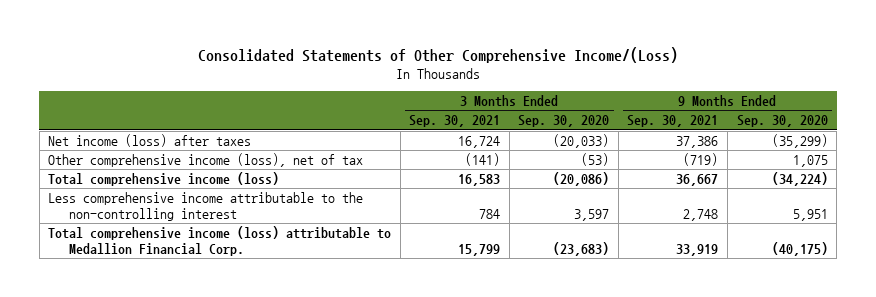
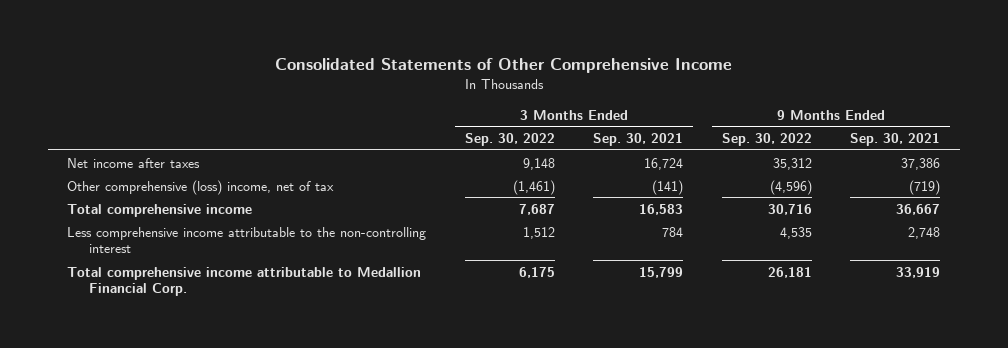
- Consolidated Statements of Other Comprehensive Income/(Loss)
+ Consolidated Statements of Other Comprehensive Income
- | 3 Months Ended Sep. 30, 2021 | 3 Months Ended Sep. 30, 2020 | 9 Months Ended Sep. 30, 2021 | 9 Months Ended Sep. 30, 2020
+ | 3 Months Ended Sep. 30, 2022 | 3 Months Ended Sep. 30, 2021 | 9 Months Ended Sep. 30, 2022 | 9 Months Ended Sep. 30, 2021
- Net income (loss) after taxes | 16,724 | (20,033) | 37,386 | (35,299)
- Other comprehensive income (loss), net of tax | (141) | (53) | (719) | 1,075
- Total comprehensive income (loss) | 16,583 | (20,086) | 36,667 | (34,224)
+ Net income after taxes | 9,148 | 16,724 | 35,312 | 37,386
+ Other comprehensive (loss) income, net of tax | (1,461) | (141) | (4,596) | (719)
+ Total comprehensive income | 7,687 | 16,583 | 30,716 | 36,667
- Total comprehensive income (loss) attributable to Medallion Financial Corp. | 15,799 | (23,683) | 33,919 | (40,175)
+ Total comprehensive income attributable to Medallion Financial Corp. | 6,175 | 15,799 | 26,181 | 33,919

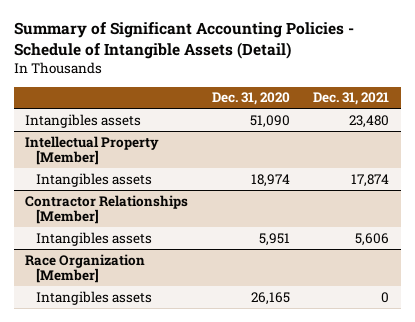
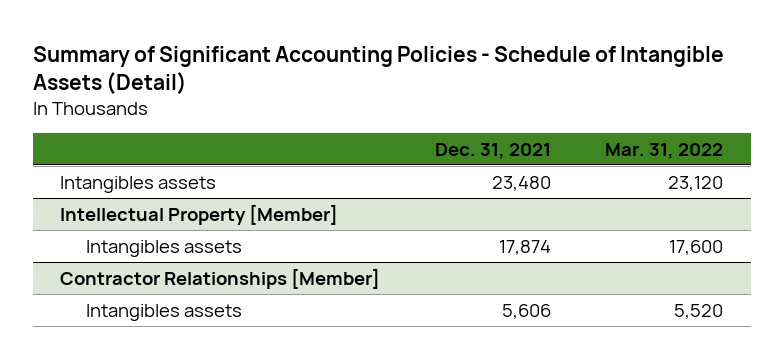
- | Dec. 31, 2020 | Dec. 31, 2021
+ | Dec. 31, 2021 | Mar. 31, 2022
- Race Organization [Member]
- Intangibles assets | 26,165 | 0

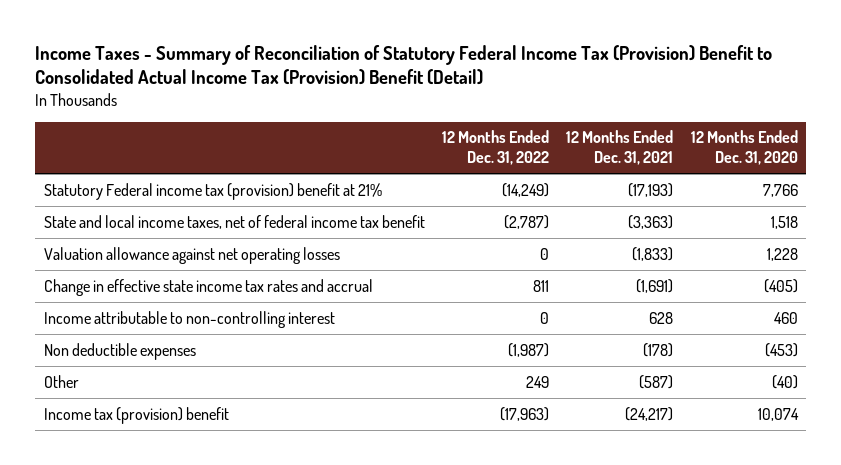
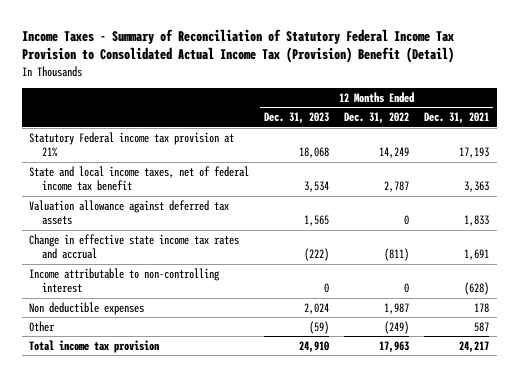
- Income Taxes - Summary of Reconciliation of Statutory Federal Income Tax (Provision) Benefit to Consolidated Actual Income Tax (Provision) Benefit (Detail)
+ Income Taxes - Summary of Reconciliation of Statutory Federal Income Tax Provision to Consolidated Actual Income Tax (Provision) Benefit (Detail)
- | 12 Months Ended Dec. 31, 2022 | 12 Months Ended Dec. 31, 2021 | 12 Months Ended Dec. 31, 2020
+ | 12 Months Ended Dec. 31, 2023 | 12 Months Ended Dec. 31, 2022 | 12 Months Ended Dec. 31, 2021
- Statutory Federal income tax (provision) benefit at 21% | (14,249) | (17,193) | 7,766
- State and local income taxes, net of federal income tax benefit | (2,787) | (3,363) | 1,518
- Valuation allowance against net operating losses | 0 | (1,833) | 1,228
- Change in effective state income tax rates and accrual | 811 | (1,691) | (405)
- Income attributable to non-controlling interest | 0 | 628 | 460
- Non deductible expenses | (1,987) | (178) | (453)
- Other | 249 | (587) | (40)
- Income tax (provision) benefit | (17,963) | (24,217) | 10,074
+ Statutory Federal income tax provision at 21% | 18,068 | 14,249 | 17,193
+ State and local income taxes, net of federal income tax benefit | 3,534 | 2,787 | 3,363
+ Valuation allowance against deferred tax assets | 1,565 | 0 | 1,833
+ Change in effective state income tax rates and accrual | (222) | (811) | 1,691
+ Income attributable to non-controlling interest | 0 | 0 | (628)
+ Non deductible expenses | 2,024 | 1,987 | 178
+ Other | (59) | (249) | 587
+ Total income tax provision | 24,910 | 17,963 | 24,217

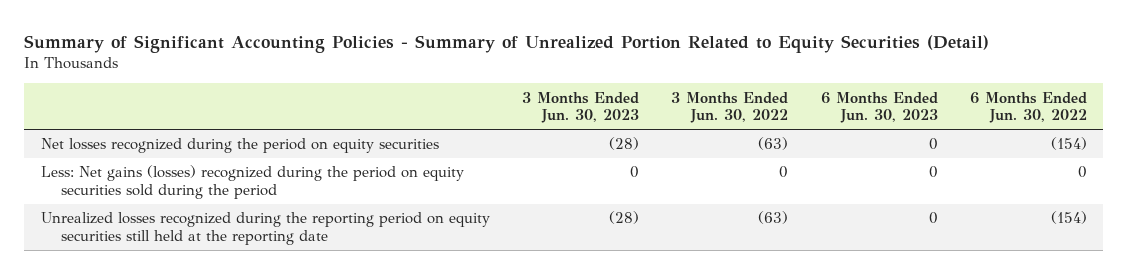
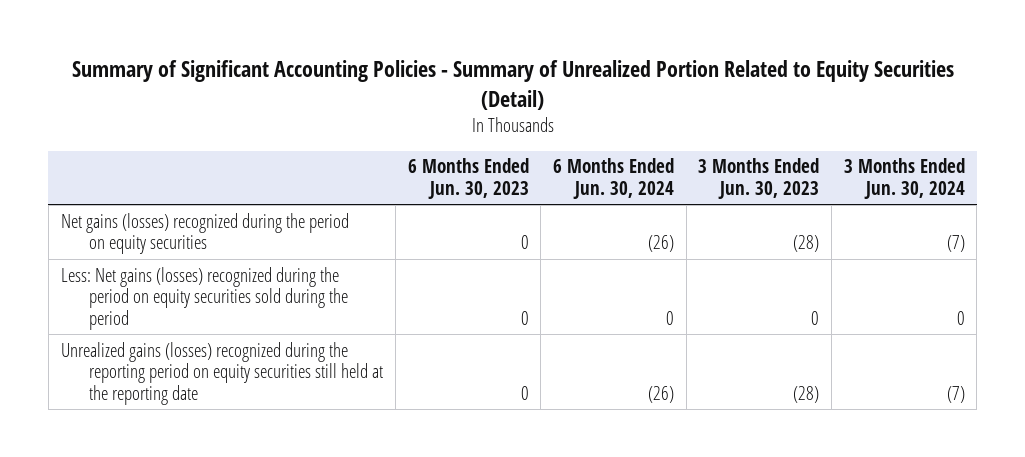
- | 3 Months Ended Jun. 30, 2023 | 3 Months Ended Jun. 30, 2022 | 6 Months Ended Jun. 30, 2023 | 6 Months Ended Jun. 30, 2022
+ | 6 Months Ended Jun. 30, 2023 | 6 Months Ended Jun. 30, 2024 | 3 Months Ended Jun. 30, 2023 | 3 Months Ended Jun. 30, 2024
- Net losses recognized during the period on equity securities | (28) | (63) | 0 | (154)
+ Net gains (losses) recognized during the period on equity securities | 0 | (26) | (28) | (7)
- Unrealized losses recognized during the reporting period on equity securities still held at the reporting date | (28) | (63) | 0 | (154)
+ Unrealized gains (losses) recognized during the reporting period on equity securities still held at the reporting date | 0 | (26) | (28) | (7)

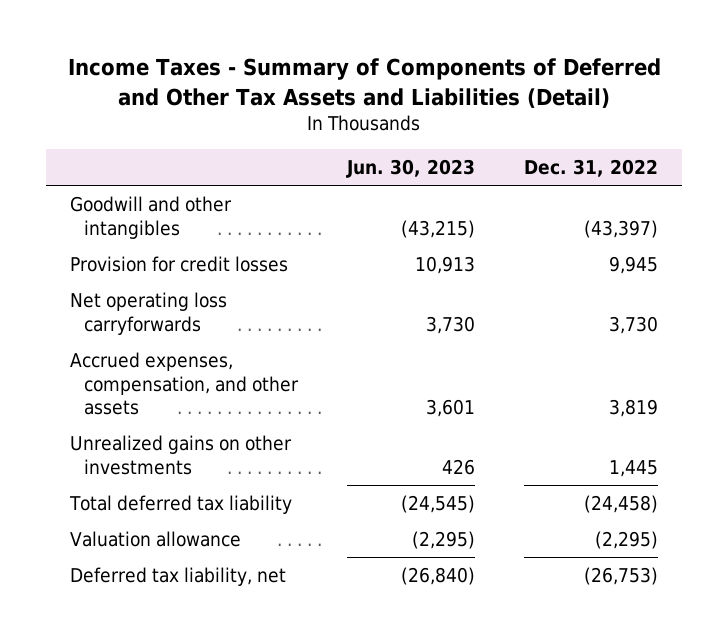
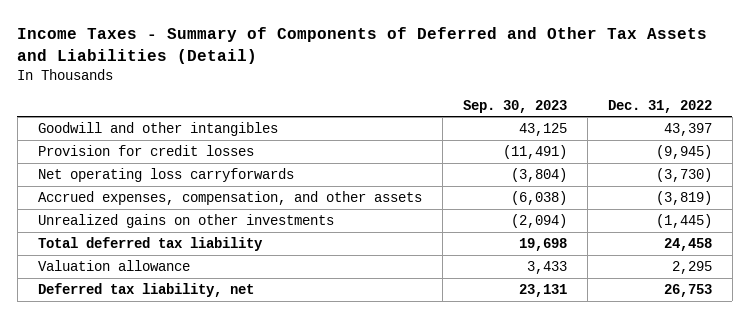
- | Jun. 30, 2023 | Dec. 31, 2022
+ | Sep. 30, 2023 | Dec. 31, 2022
- Goodwill and other intangibles | (43,215) | (43,397)
- Provision for credit losses | 10,913 | 9,945
- Net operating loss carryforwards | 3,730 | 3,730
- Accrued expenses, compensation, and other assets | 3,601 | 3,819
- Unrealized gains on other investments | 426 | 1,445
- Total deferred tax liability | (24,545) | (24,458)
- Valuation allowance | (2,295) | (2,295)
- Deferred tax liability, net | (26,840) | (26,753)
+ Goodwill and other intangibles | 43,125 | 43,397
+ Provision for credit losses | (11,491) | (9,945)
+ Net operating loss carryforwards | (3,804) | (3,730)
+ Accrued expenses, compensation, and other assets | (6,038) | (3,819)
+ Unrealized gains on other investments | (2,094) | (1,445)
+ Total deferred tax liability | 19,698 | 24,458
+ Valuation allowance | 3,433 | 2,295
+ Deferred tax liability, net | 23,131 | 26,753

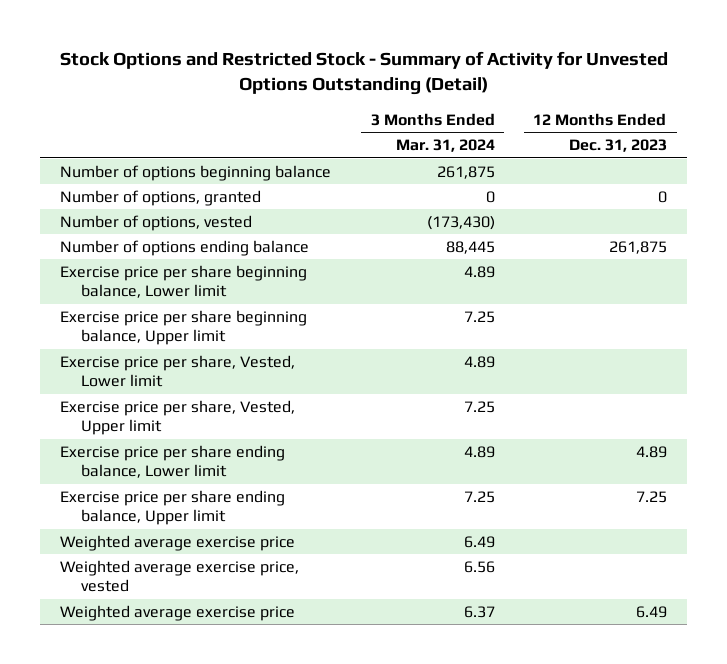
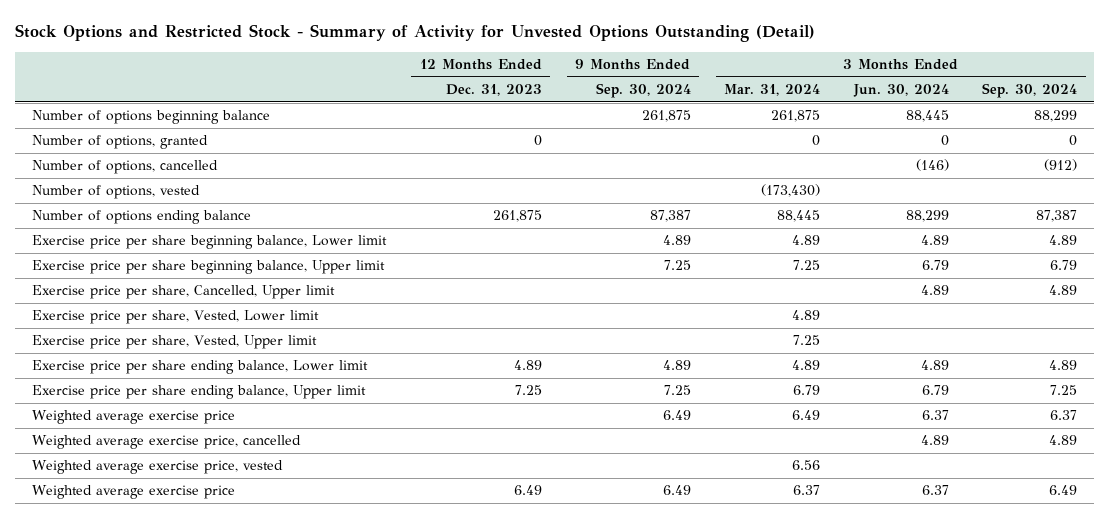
- | 3 Months Ended Mar. 31, 2024 | 12 Months Ended Dec. 31, 2023
+ | 12 Months Ended Dec. 31, 2023 | 9 Months Ended Sep. 30, 2024 | 3 Months Ended Mar. 31, 2024 | 3 Months Ended Jun. 30, 2024 | 3 Months Ended Sep. 30, 2024
+ Number of options, cancelled | | | | (146) | (912)
+ Exercise price per share, Cancelled, Upper limit | | | | 4.89 | 4.89
- Exercise price per share ending balance, Upper limit | 7.25 | 7.25
+ Exercise price per share ending balance, Upper limit | 7.25 | 7.25 | 6.79 | 6.79 | 7.25
+ Weighted average exercise price, cancelled | | | | 4.89 | 4.89

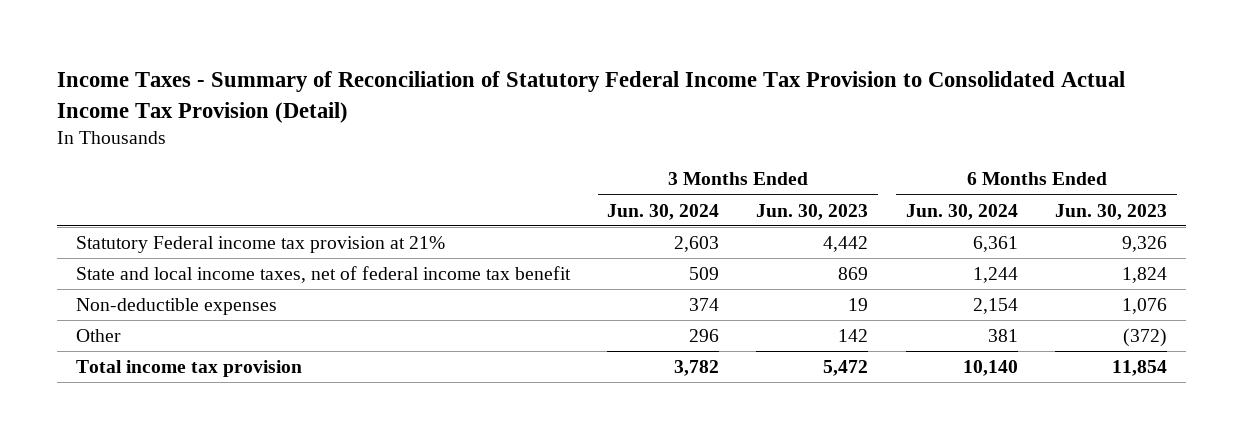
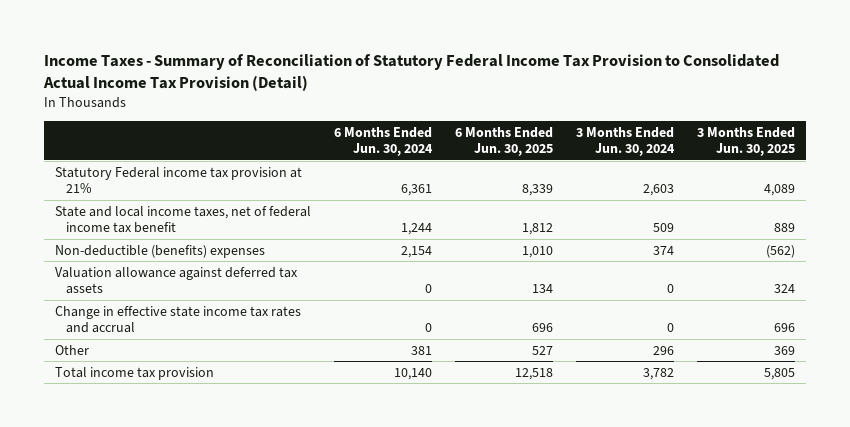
- | 3 Months Ended Jun. 30, 2024 | 3 Months Ended Jun. 30, 2023 | 6 Months Ended Jun. 30, 2024 | 6 Months Ended Jun. 30, 2023
+ | 6 Months Ended Jun. 30, 2024 | 6 Months Ended Jun. 30, 2025 | 3 Months Ended Jun. 30, 2024 | 3 Months Ended Jun. 30, 2025
- Non-deductible expenses | 374 | 19 | 2,154 | 1,076
+ Non-deductible (benefits) expenses | 2,154 | 1,010 | 374 | (562)
+ Valuation allowance against deferred tax assets | 0 | 134 | 0 | 324
+ Change in effective state income tax rates and accrual | 0 | 696 | 0 | 696

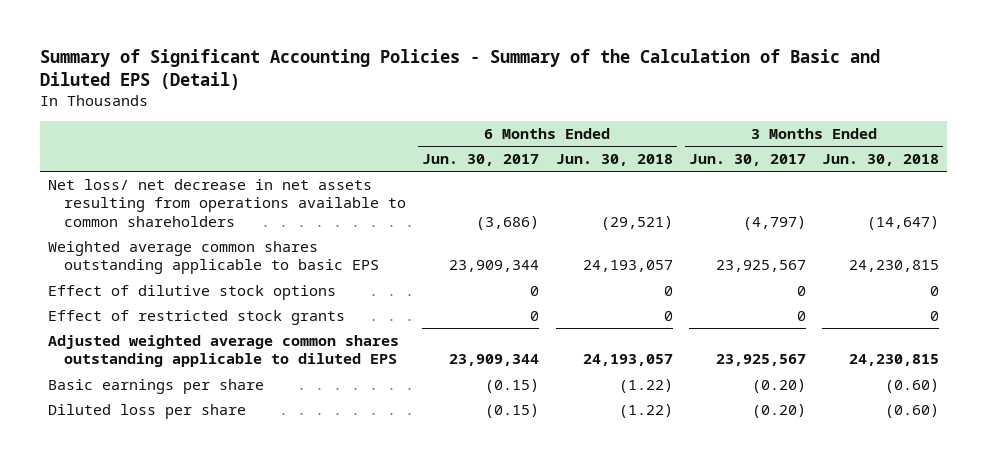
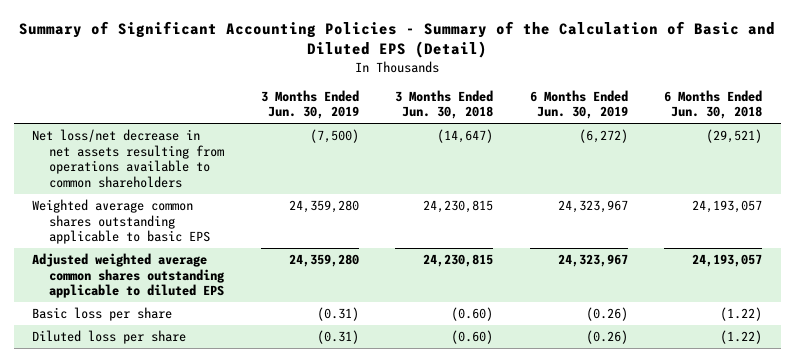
- | 6 Months Ended Jun. 30, 2017 | 6 Months Ended Jun. 30, 2018 | 3 Months Ended Jun. 30, 2017 | 3 Months Ended Jun. 30, 2018
+ | 3 Months Ended Jun. 30, 2019 | 3 Months Ended Jun. 30, 2018 | 6 Months Ended Jun. 30, 2019 | 6 Months Ended Jun. 30, 2018
- Net loss/ net decrease in net assets resulting from operations available to common shareholders | (3,686) | (29,521) | (4,797) | (14,647)
+ Net loss/net decrease in net assets resulting from operations available to common shareholders | (7,500) | (14,647) | (6,272) | (29,521)
- Effect of dilutive stock options | 0 | 0 | 0 | 0
- Effect of restricted stock grants | 0 | 0 | 0 | 0
- Basic earnings per share | (0.15) | (1.22) | (0.20) | (0.60)
+ Basic loss per share | (0.31) | (0.60) | (0.26) | (1.22)

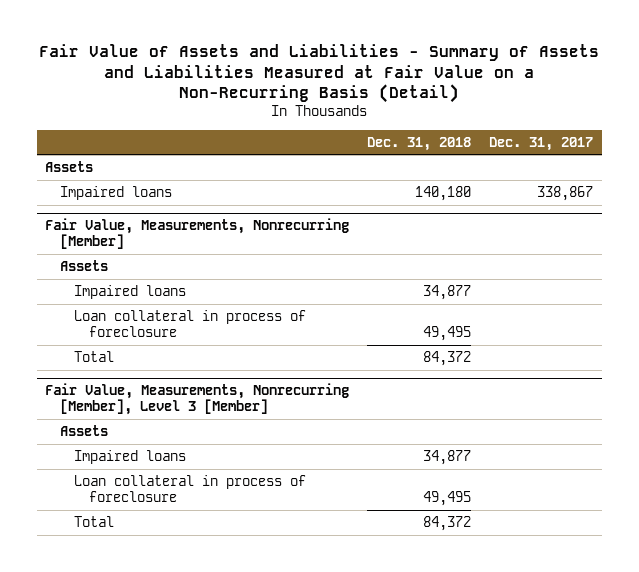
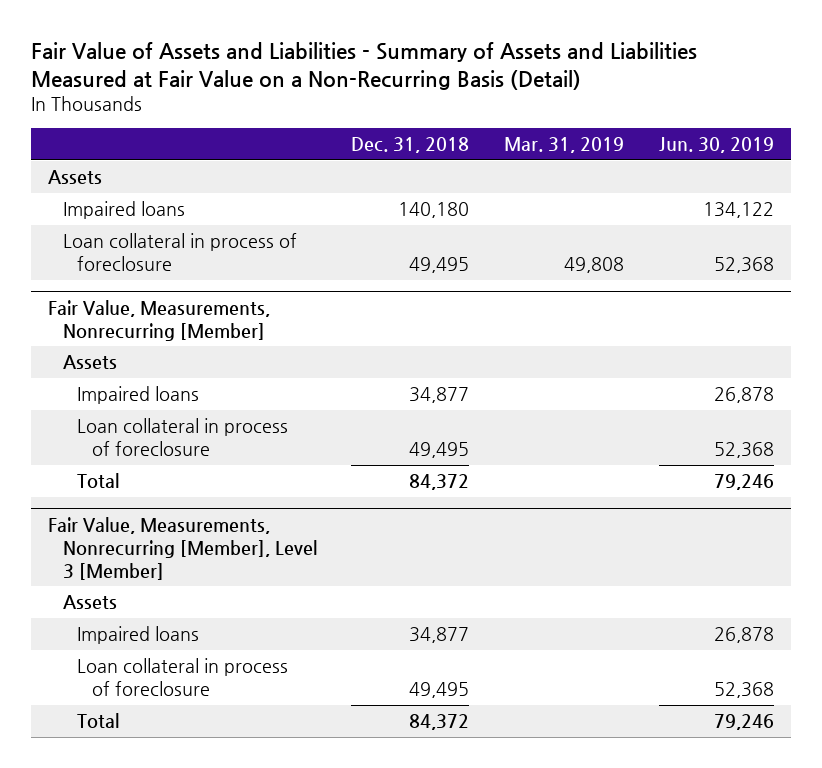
- | Dec. 31, 2018 | Dec. 31, 2017
+ | Dec. 31, 2018 | Mar. 31, 2019 | Jun. 30, 2019
+ Loan collateral in process of foreclosure | 49,495 | 49,808 | 52,368

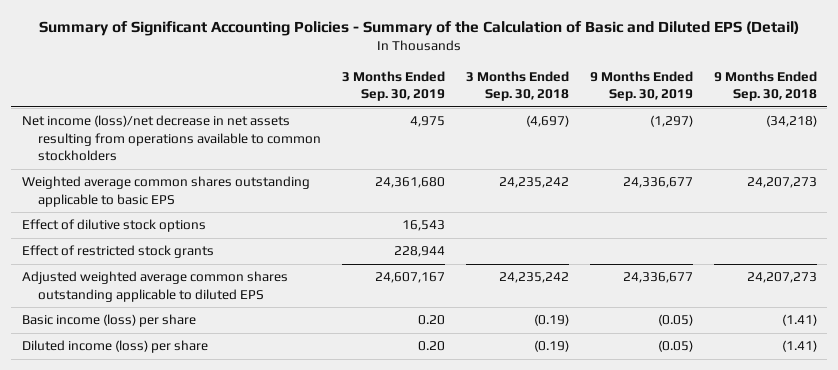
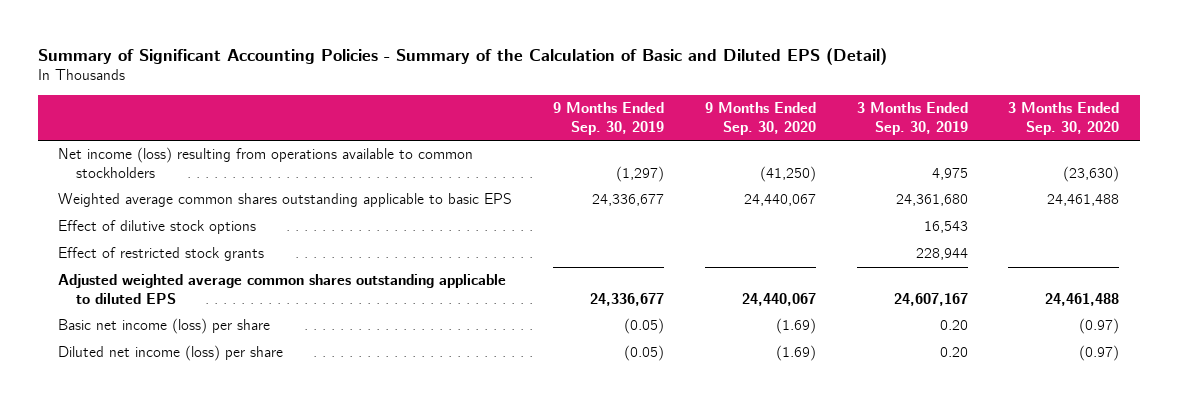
- | 3 Months Ended Sep. 30, 2019 | 3 Months Ended Sep. 30, 2018 | 9 Months Ended Sep. 30, 2019 | 9 Months Ended Sep. 30, 2018
+ | 9 Months Ended Sep. 30, 2019 | 9 Months Ended Sep. 30, 2020 | 3 Months Ended Sep. 30, 2019 | 3 Months Ended Sep. 30, 2020
- Net income (loss)/net decrease in net assets resulting from operations available to common stockholders | 4,975 | (4,697) | (1,297) | (34,218)
+ Net income (loss) resulting from operations available to common stockholders | (1,297) | (41,250) | 4,975 | (23,630)
- Basic income (loss) per share | 0.20 | (0.19) | (0.05) | (1.41)
- Diluted income (loss) per share | 0.20 | (0.19) | (0.05) | (1.41)
+ Basic net income (loss) per share | (0.05) | (1.69) | 0.20 | (0.97)
+ Diluted net income (loss) per share | (0.05) | (1.69) | 0.20 | (0.97)

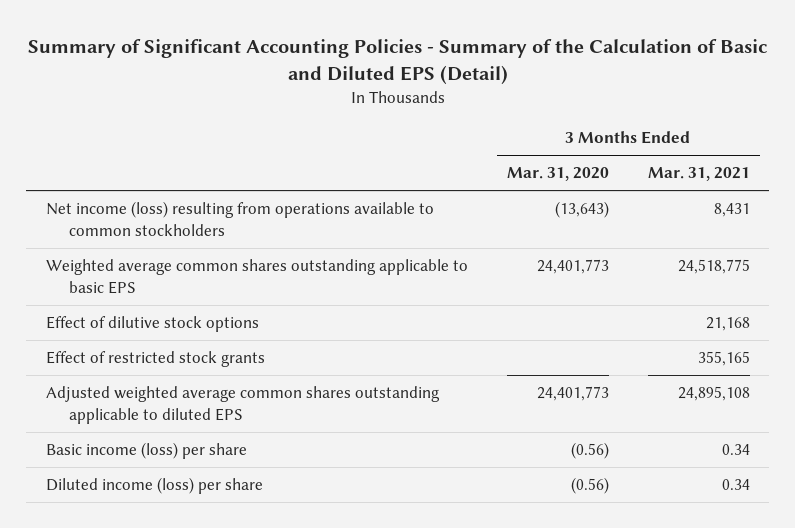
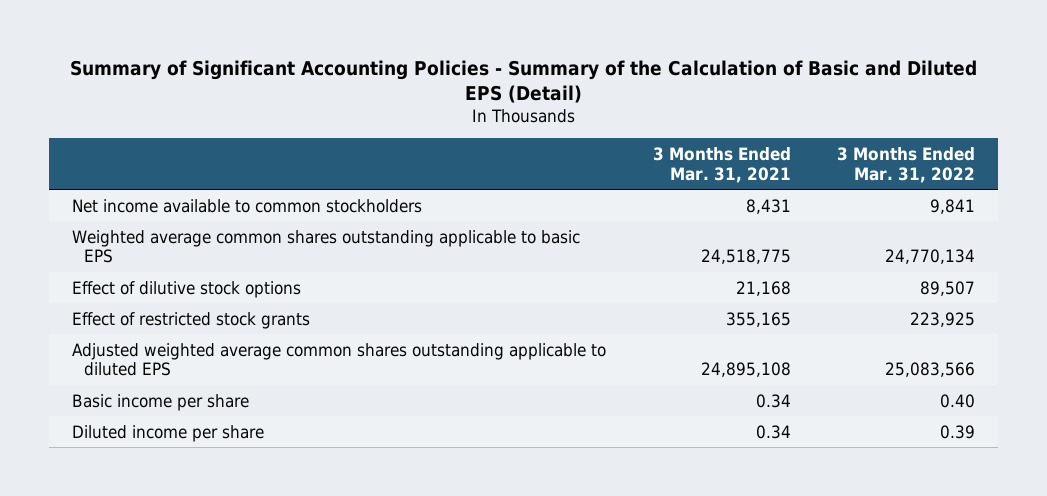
- | 3 Months Ended Mar. 31, 2020 | 3 Months Ended Mar. 31, 2021
+ | 3 Months Ended Mar. 31, 2021 | 3 Months Ended Mar. 31, 2022
- Net income (loss) resulting from operations available to common stockholders | (13,643) | 8,431
+ Net income available to common stockholders | 8,431 | 9,841
- Basic income (loss) per share | (0.56) | 0.34
- Diluted income (loss) per share | (0.56) | 0.34
+ Basic income per share | 0.34 | 0.40
+ Diluted income per share | 0.34 | 0.39

